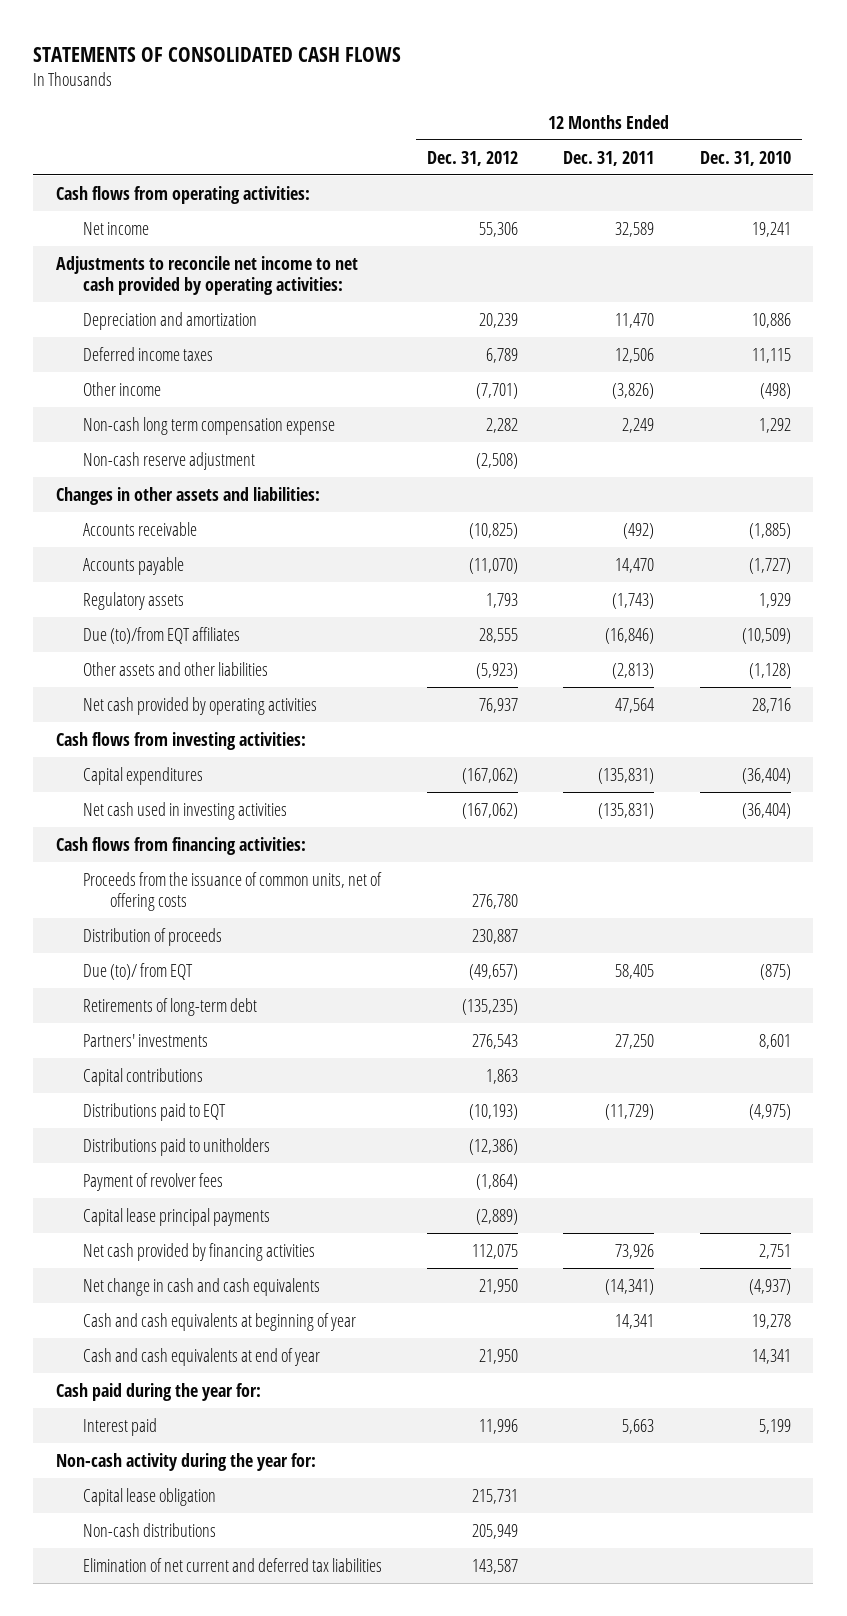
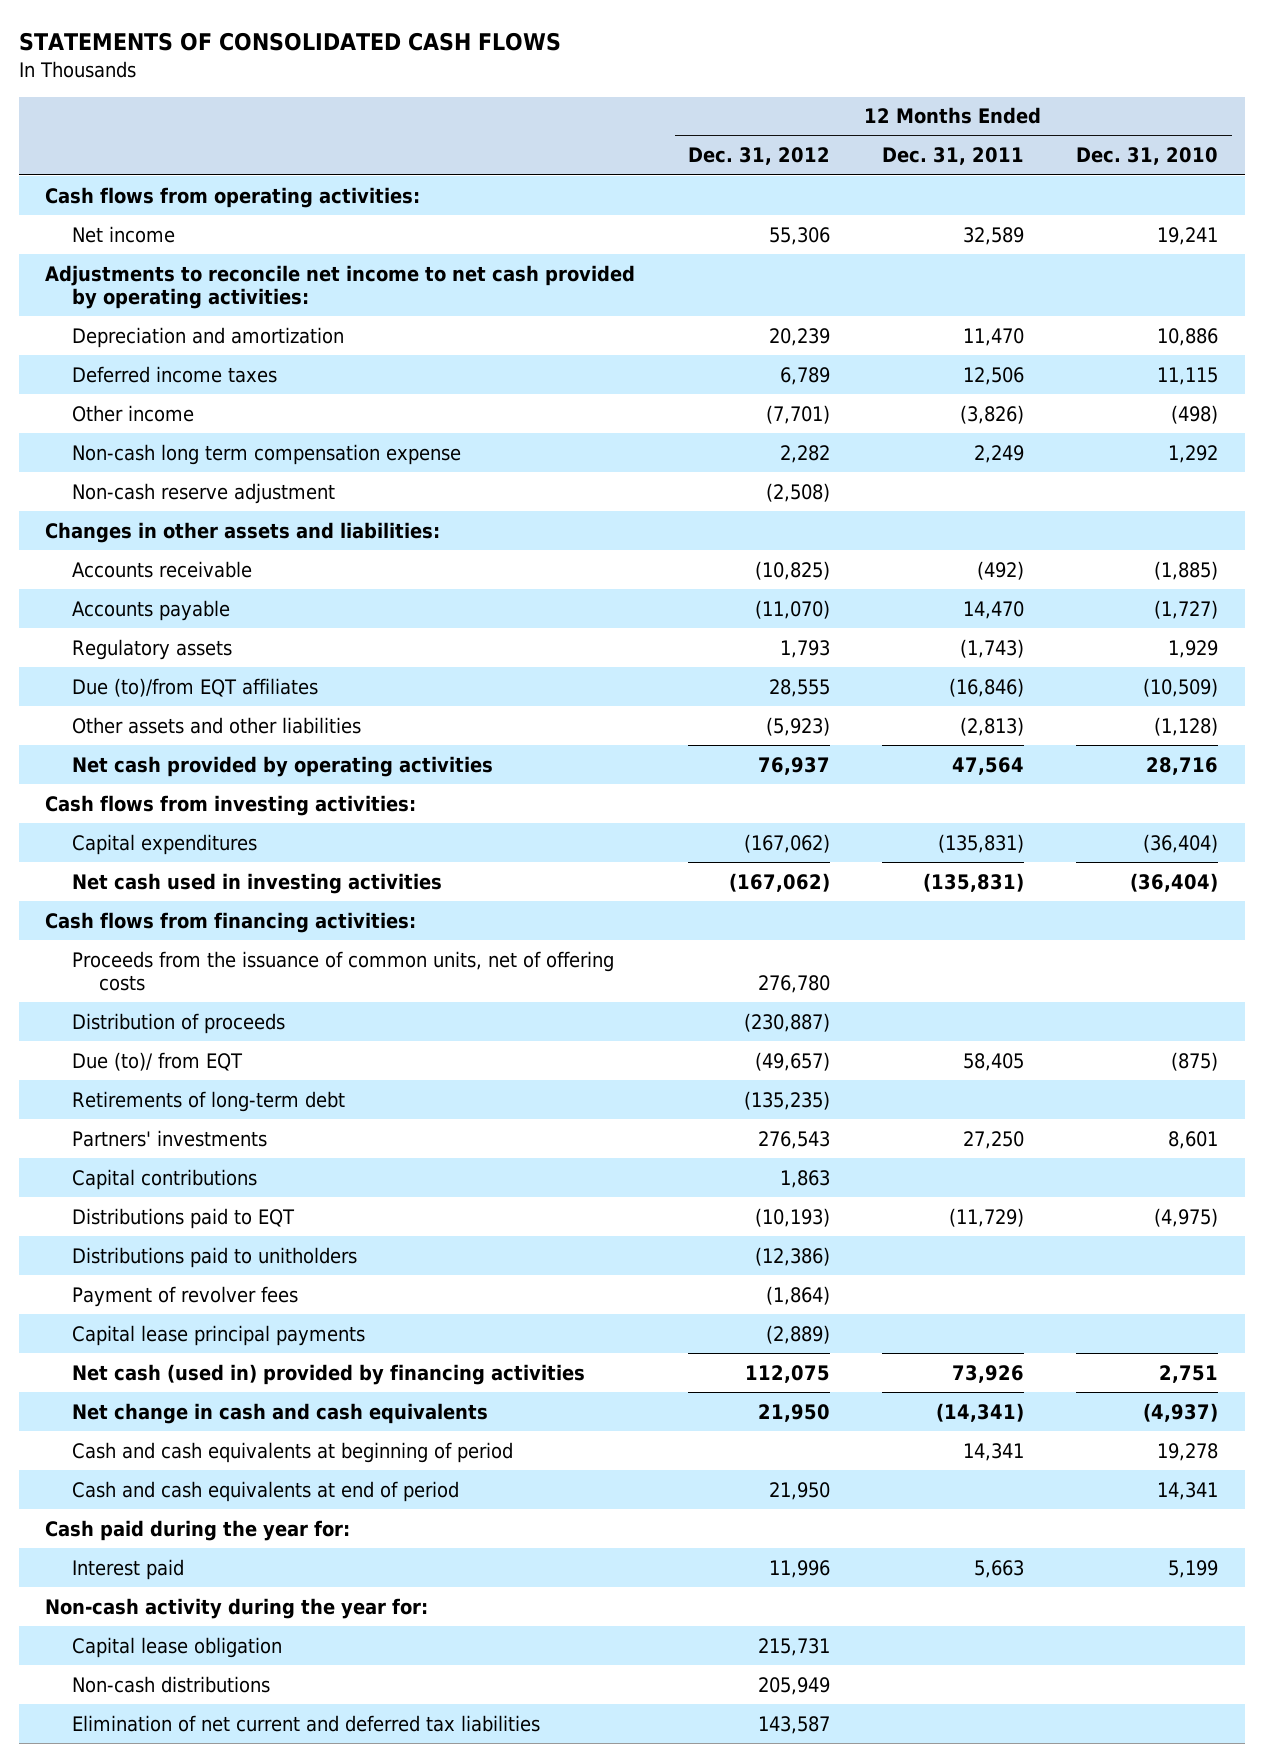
- Distribution of proceeds | 230,887 | |
+ Distribution of proceeds | (230,887) | |
- Net cash provided by financing activities | 112,075 | 73,926 | 2,751
+ Net cash (used in) provided by financing activities | 112,075 | 73,926 | 2,751
- Cash and cash equivalents at beginning of year | | 14,341 | 19,278
- Cash and cash equivalents at end of year | 21,950 | | 14,341
+ Cash and cash equivalents at beginning of period | | 14,341 | 19,278
+ Cash and cash equivalents at end of period | 21,950 | | 14,341

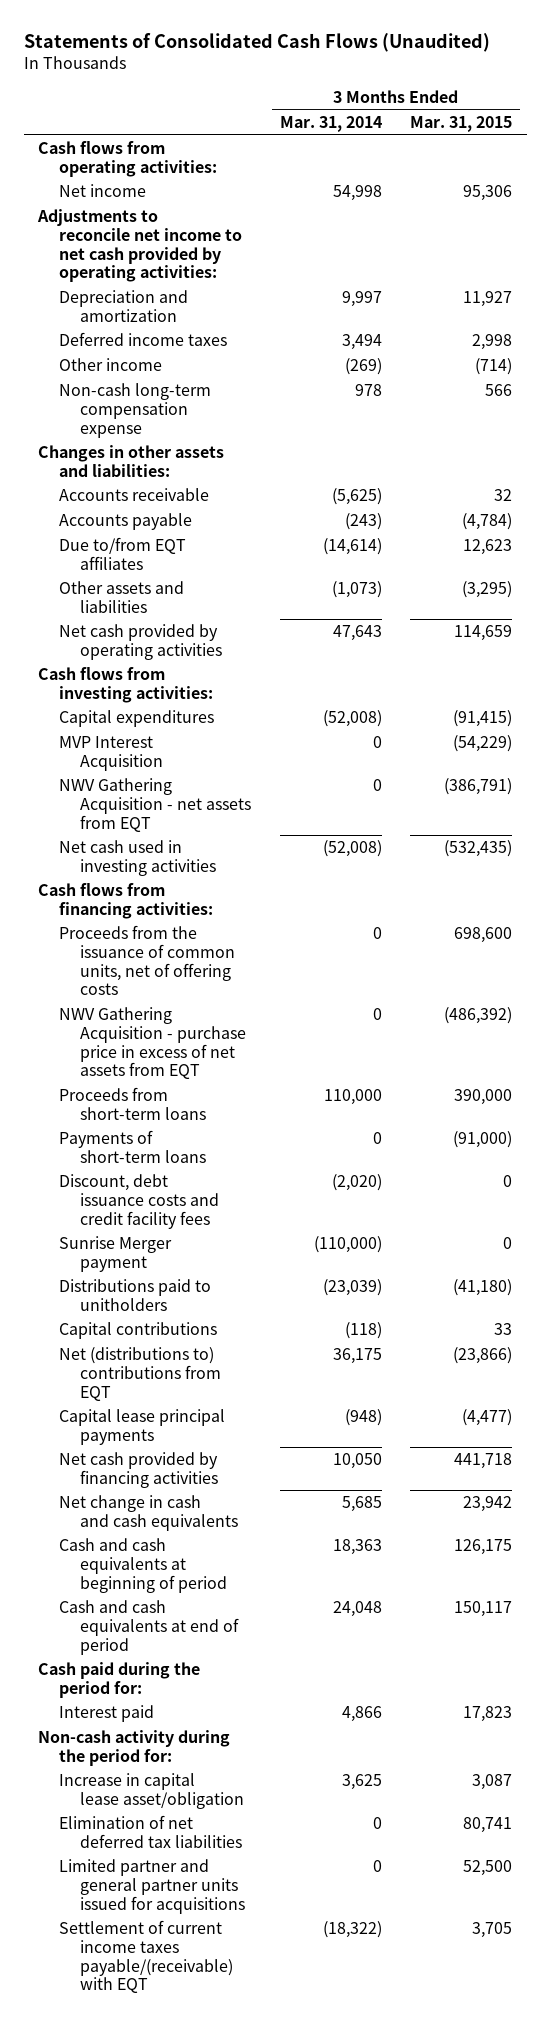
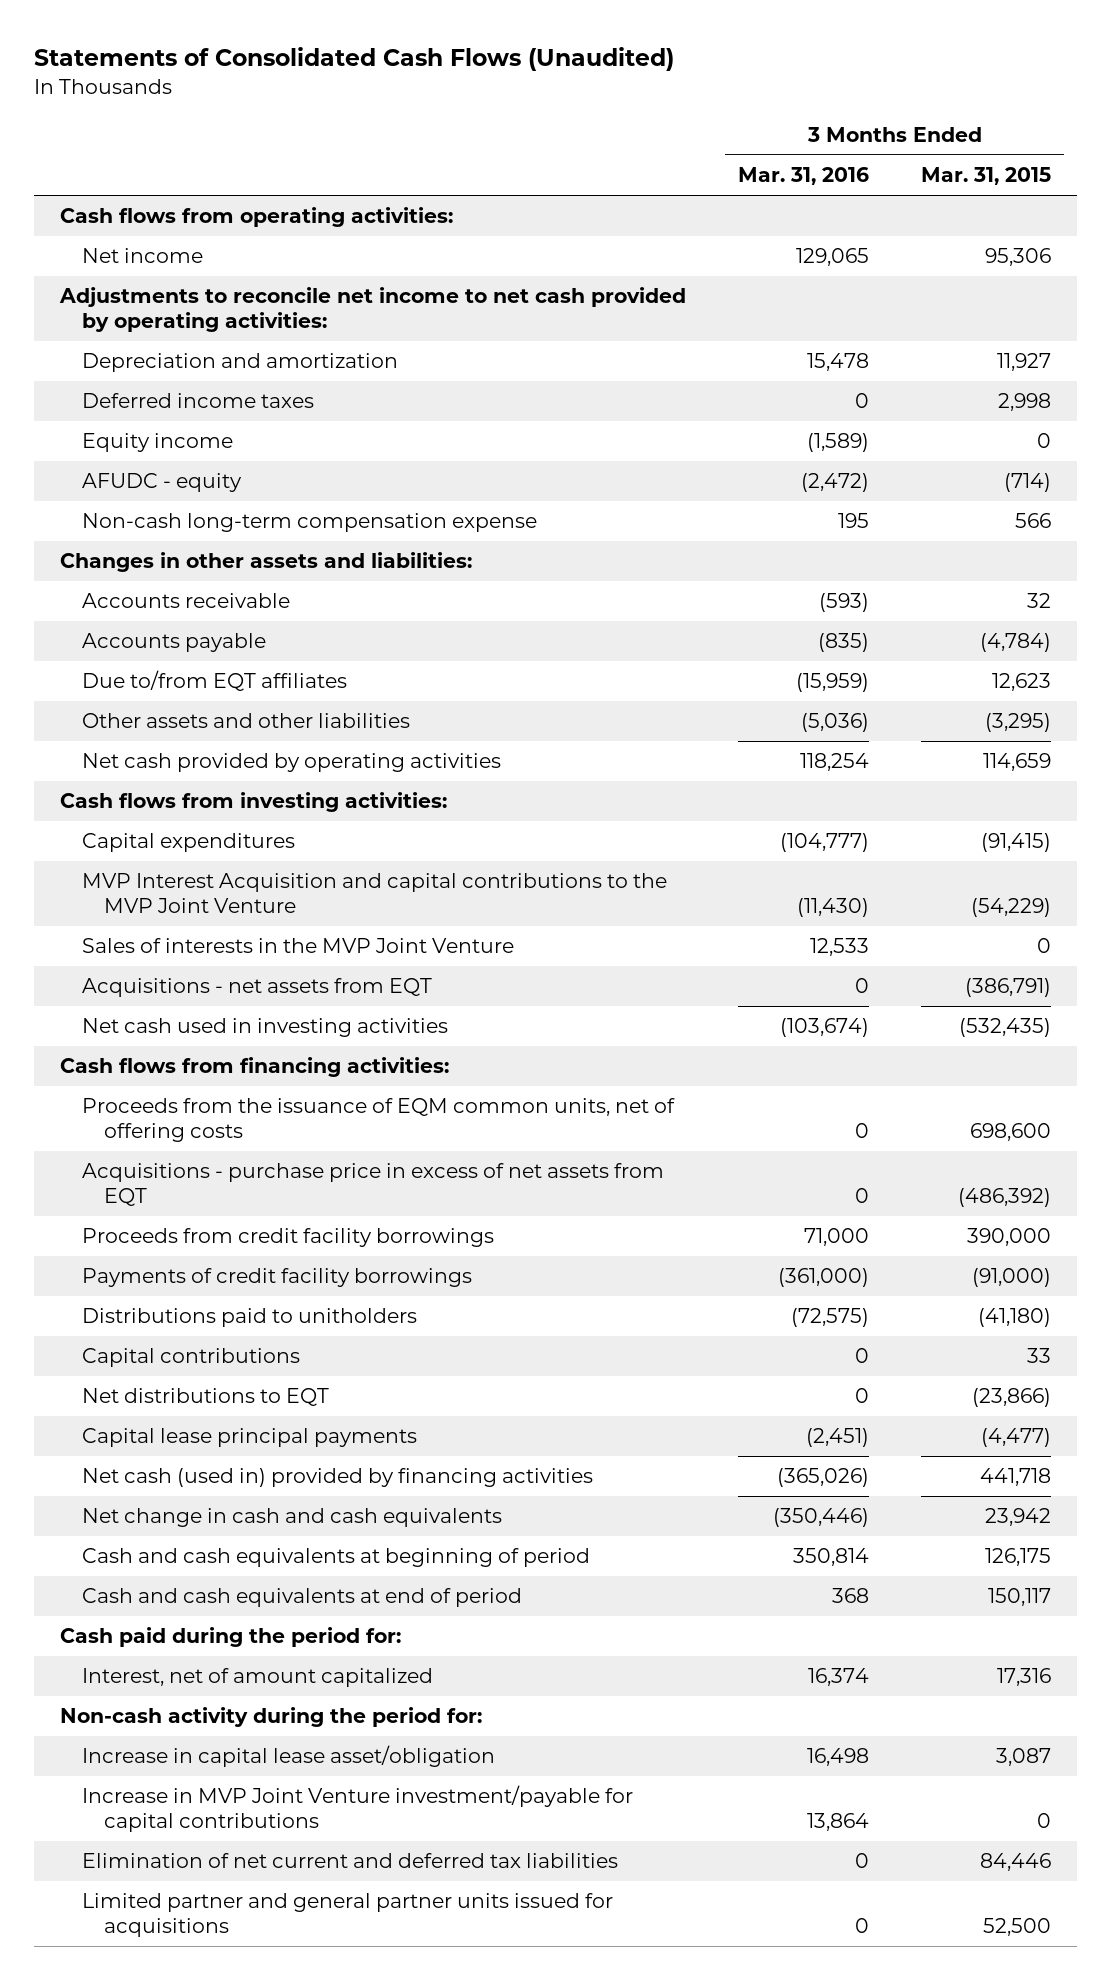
- | 3 Months Ended Mar. 31, 2014 | 3 Months Ended Mar. 31, 2015
+ | 3 Months Ended Mar. 31, 2016 | 3 Months Ended Mar. 31, 2015
- Other income | (269) | (714)
+ Equity income | (1,589) | 0
+ AFUDC - equity | (2,472) | (714)
- Other assets and liabilities | (1,073) | (3,295)
+ Other assets and other liabilities | (5,036) | (3,295)
- MVP Interest Acquisition | 0 | (54,229)
- NWV Gathering Acquisition - net assets from EQT | 0 | (386,791)
+ MVP Interest Acquisition and capital contributions to the MVP Joint Venture | (11,430) | (54,229)
+ Sales of interests in the MVP Joint Venture | 12,533 | 0
+ Acquisitions - net assets from EQT | 0 | (386,791)
- Proceeds from the issuance of common units, net of offering costs | 0 | 698,600
- NWV Gathering Acquisition - purchase price in excess of net assets from EQT | 0 | (486,392)
- Proceeds from short-term loans | 110,000 | 390,000
- Payments of short-term loans | 0 | (91,000)
- Discount, debt issuance costs and credit facility fees | (2,020) | 0
- Sunrise Merger payment | (110,000) | 0
+ Proceeds from the issuance of EQM common units, net of offering costs | 0 | 698,600
+ Acquisitions - purchase price in excess of net assets from EQT | 0 | (486,392)
+ Proceeds from credit facility borrowings | 71,000 | 390,000
+ Payments of credit facility borrowings | (361,000) | (91,000)
- Net (distributions to) contributions from EQT | 36,175 | (23,866)
+ Net distributions to EQT | 0 | (23,866)
- Net cash provided by financing activities | 10,050 | 441,718
+ Net cash (used in) provided by financing activities | (365,026) | 441,718
- Interest paid | 4,866 | 17,823
+ Interest, net of amount capitalized | 16,374 | 17,316
- Elimination of net deferred tax liabilities | 0 | 80,741
+ Increase in MVP Joint Venture investment/payable for capital contributions | 13,864 | 0
+ Elimination of net current and deferred tax liabilities | 0 | 84,446
- Settlement of current income taxes payable/(receivable) with EQT | (18,322) | 3,705

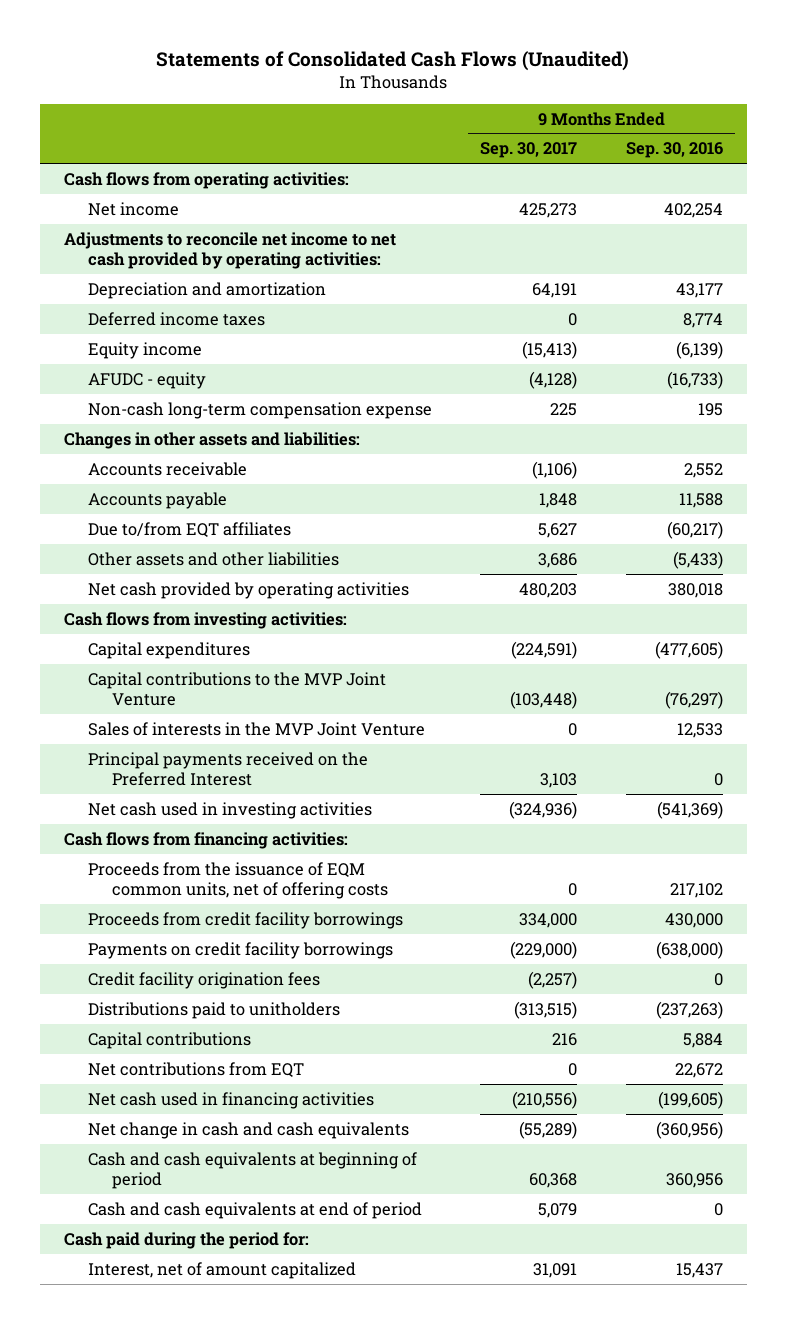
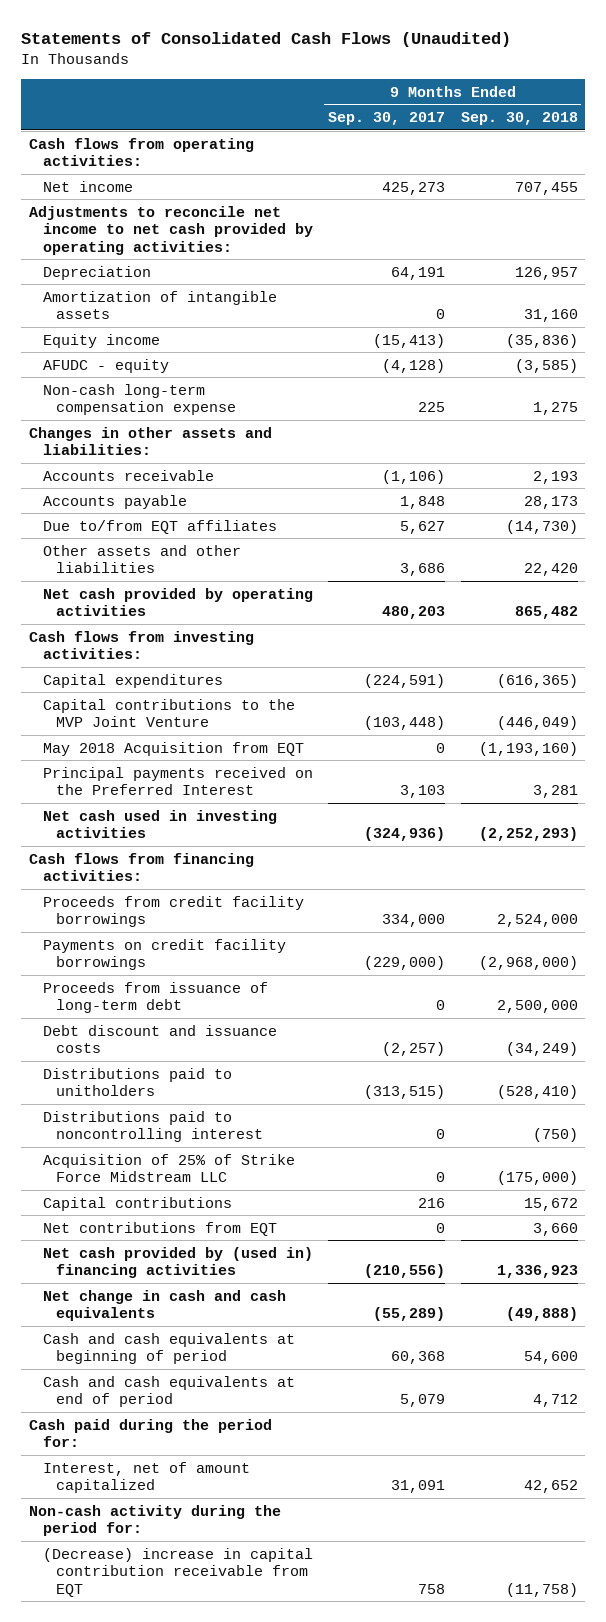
- | 9 Months Ended Sep. 30, 2017 | 9 Months Ended Sep. 30, 2016
+ | 9 Months Ended Sep. 30, 2017 | 9 Months Ended Sep. 30, 2018
- Depreciation and amortization | 64,191 | 43,177
- Deferred income taxes | 0 | 8,774
+ Depreciation | 64,191 | 126,957
+ Amortization of intangible assets | 0 | 31,160
- Sales of interests in the MVP Joint Venture | 0 | 12,533
+ May 2018 Acquisition from EQT | 0 | (1,193,160)
- Proceeds from the issuance of EQM common units, net of offering costs | 0 | 217,102
- Credit facility origination fees | (2,257) | 0
+ Proceeds from issuance of long-term debt | 0 | 2,500,000
+ Debt discount and issuance costs | (2,257) | (34,249)
+ Distributions paid to noncontrolling interest | 0 | (750)
+ Acquisition of 25% of Strike Force Midstream LLC | 0 | (175,000)
- Net cash used in financing activities | (210,556) | (199,605)
+ Net cash provided by (used in) financing activities | (210,556) | 1,336,923
+ Non-cash activity during the period for:
+ (Decrease) increase in capital contribution receivable from EQT | 758 | (11,758)

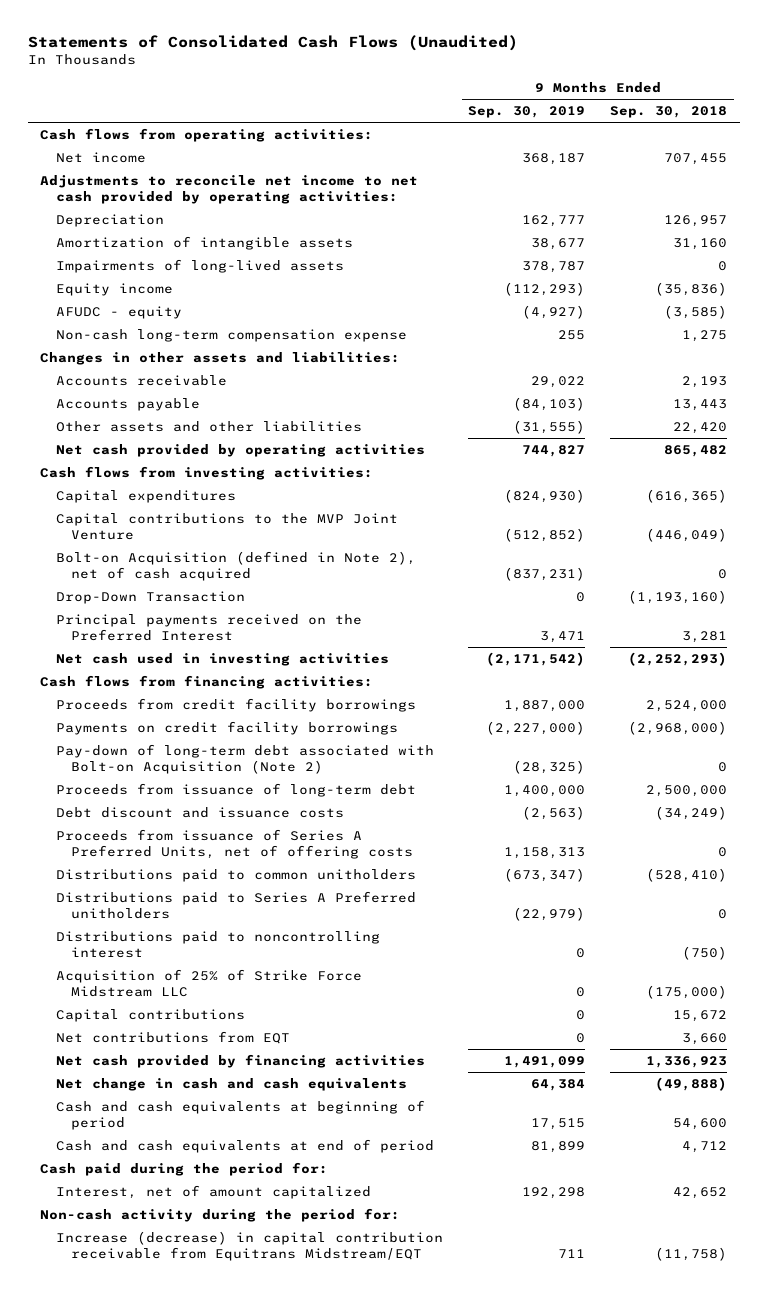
- | 9 Months Ended Sep. 30, 2017 | 9 Months Ended Sep. 30, 2018
+ | 9 Months Ended Sep. 30, 2019 | 9 Months Ended Sep. 30, 2018
+ Impairments of long-lived assets | 378,787 | 0
- Accounts payable | 1,848 | 28,173
- Due to/from EQT affiliates | 5,627 | (14,730)
+ Accounts payable | (84,103) | 13,443
- May 2018 Acquisition from EQT | 0 | (1,193,160)
+ Bolt-on Acquisition (defined in Note 2), net of cash acquired | (837,231) | 0
+ Drop-Down Transaction | 0 | (1,193,160)
+ Pay-down of long-term debt associated with Bolt-on Acquisition (Note 2) | (28,325) | 0
- Distributions paid to unitholders | (313,515) | (528,410)
+ Proceeds from issuance of Series A Preferred Units, net of offering costs | 1,158,313 | 0
+ Distributions paid to common unitholders | (673,347) | (528,410)
+ Distributions paid to Series A Preferred unitholders | (22,979) | 0
- Net cash provided by (used in) financing activities | (210,556) | 1,336,923
+ Net cash provided by financing activities | 1,491,099 | 1,336,923
- (Decrease) increase in capital contribution receivable from EQT | 758 | (11,758)
+ Increase (decrease) in capital contribution receivable from Equitrans Midstream/EQT | 711 | (11,758)

